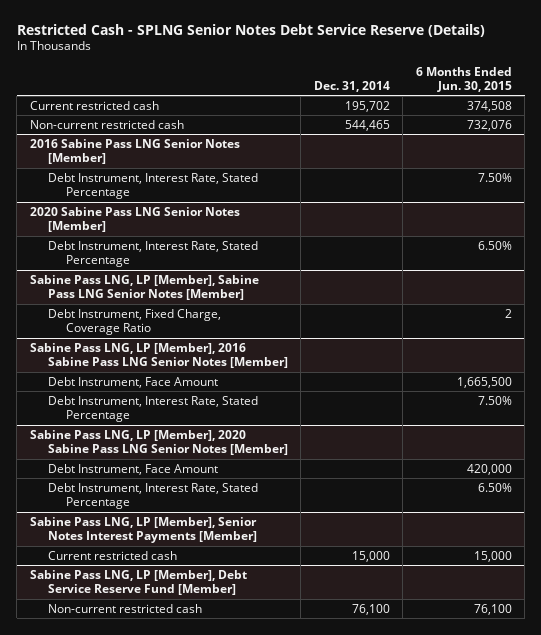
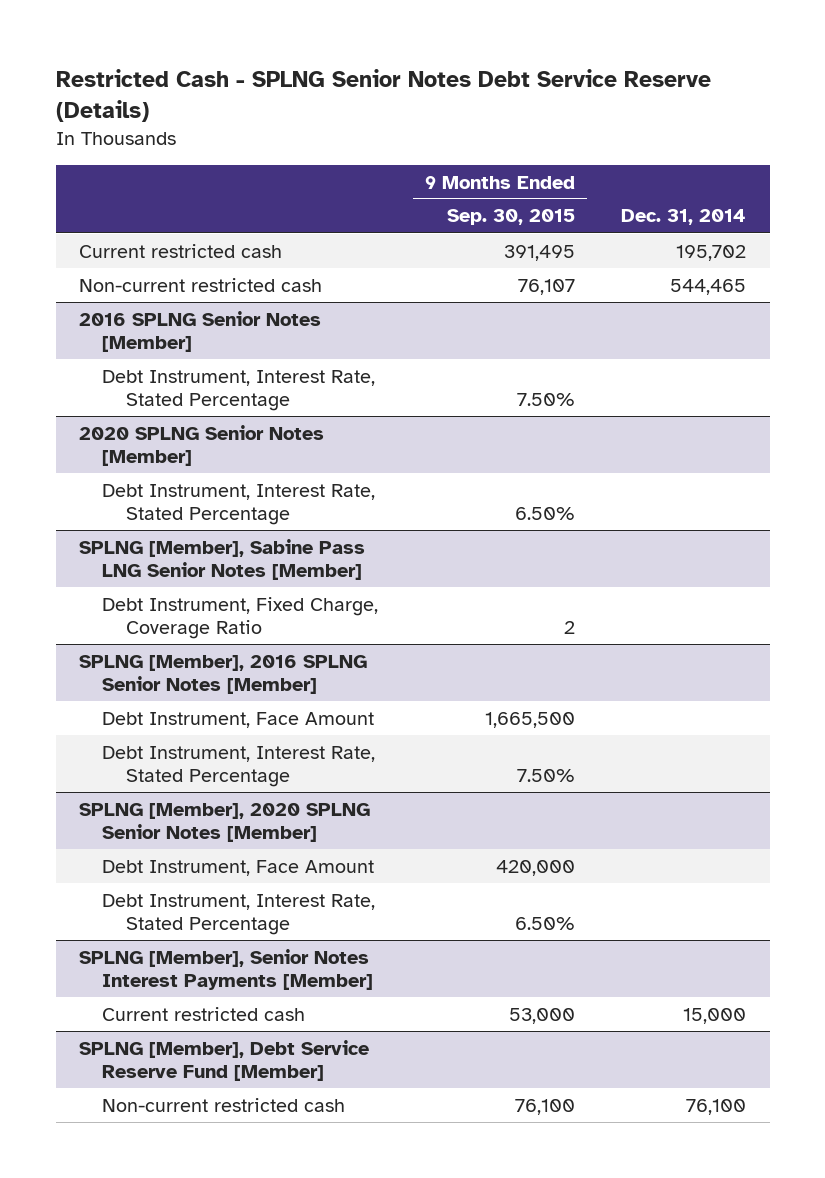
- | Dec. 31, 2014 | 6 Months Ended Jun. 30, 2015
+ | 9 Months Ended Sep. 30, 2015 | Dec. 31, 2014
- 2016 Sabine Pass LNG Senior Notes [Member]
+ 2016 SPLNG Senior Notes [Member]
- 2020 Sabine Pass LNG Senior Notes [Member]
+ 2020 SPLNG Senior Notes [Member]
- Sabine Pass LNG, LP [Member], Sabine Pass LNG Senior Notes [Member]
+ SPLNG [Member], Sabine Pass LNG Senior Notes [Member]
- Sabine Pass LNG, LP [Member], 2016 Sabine Pass LNG Senior Notes [Member]
- Debt Instrument, Face Amount | | 1,665,500
- Debt Instrument, Interest Rate, Stated Percentage | | 7.50%
- Sabine Pass LNG, LP [Member], 2020 Sabine Pass LNG Senior Notes [Member]
- Debt Instrument, Face Amount | | 420,000
- Debt Instrument, Interest Rate, Stated Percentage | | 6.50%
- Sabine Pass LNG, LP [Member], Senior Notes Interest Payments [Member]
+ SPLNG [Member], 2016 SPLNG Senior Notes [Member]
+ Debt Instrument, Face Amount | 1,665,500 |
+ Debt Instrument, Interest Rate, Stated Percentage | 7.50% |
+ SPLNG [Member], 2020 SPLNG Senior Notes [Member]
+ Debt Instrument, Face Amount | 420,000 |
+ Debt Instrument, Interest Rate, Stated Percentage | 6.50% |
+ SPLNG [Member], Senior Notes Interest Payments [Member]
- Sabine Pass LNG, LP [Member], Debt Service Reserve Fund [Member]
+ SPLNG [Member], Debt Service Reserve Fund [Member]

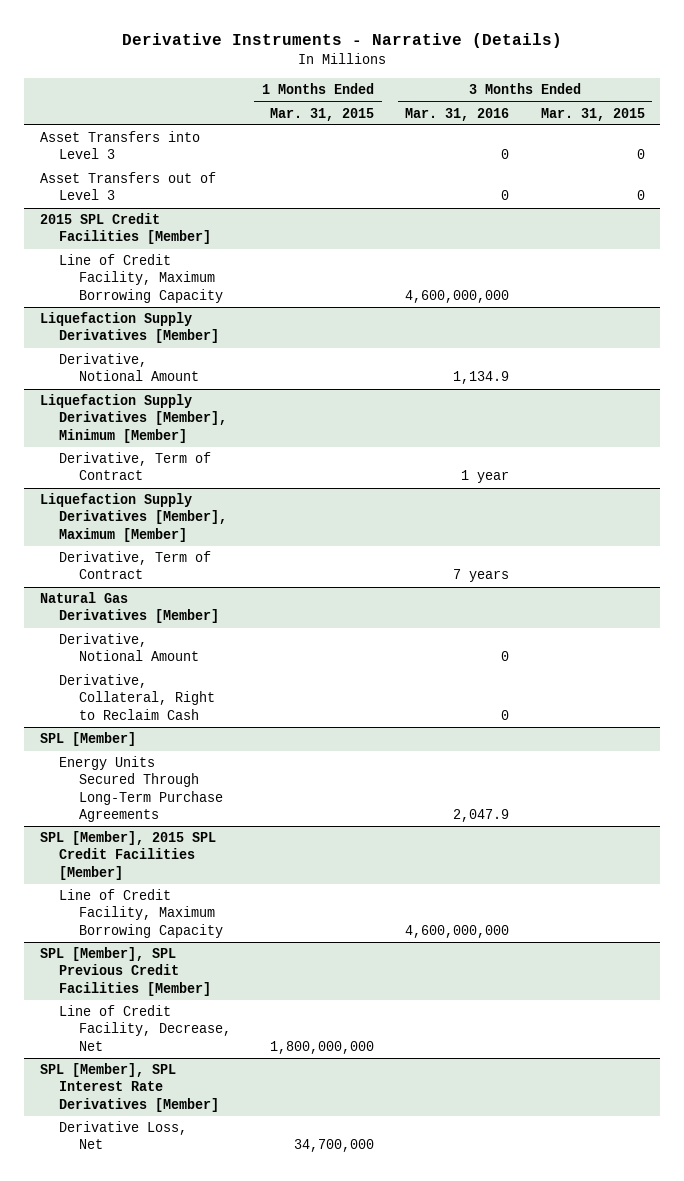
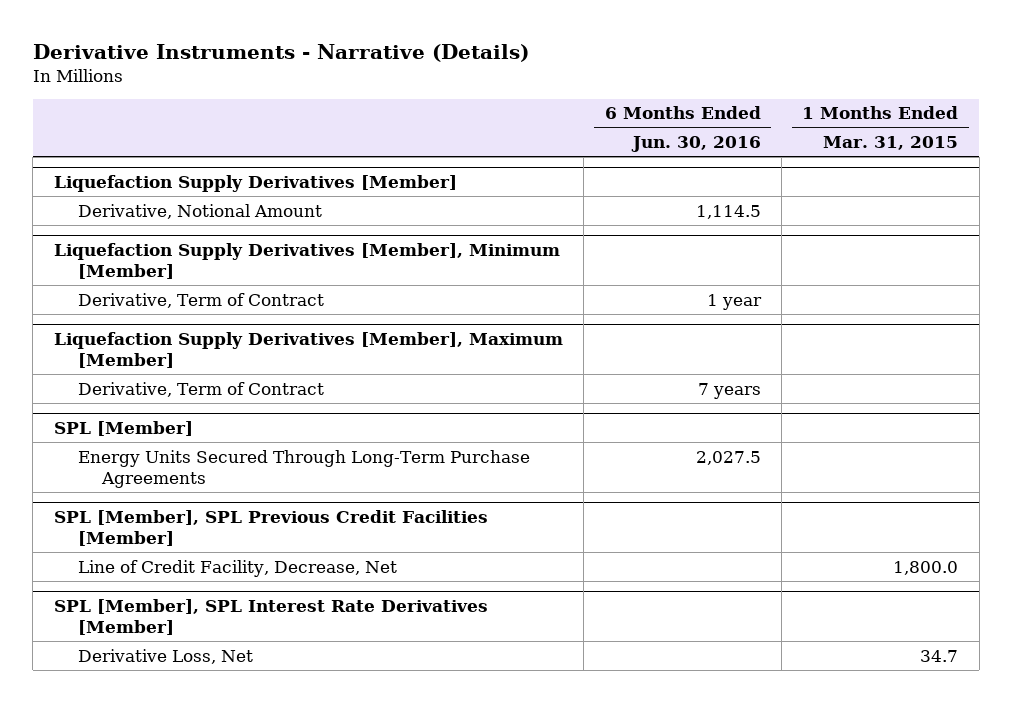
- | 1 Months Ended Mar. 31, 2015 | 3 Months Ended Mar. 31, 2016 | 3 Months Ended Mar. 31, 2015
+ | 6 Months Ended Jun. 30, 2016 | 1 Months Ended Mar. 31, 2015
- Asset Transfers into Level 3 | | 0 | 0
- Asset Transfers out of Level 3 | | 0 | 0
- 2015 SPL Credit Facilities [Member]
- Line of Credit Facility, Maximum Borrowing Capacity | | 4,600,000,000 |
- Natural Gas Derivatives [Member]
- Derivative, Notional Amount | | 0 |
- Derivative, Collateral, Right to Reclaim Cash | | 0 |
- SPL [Member], 2015 SPL Credit Facilities [Member]
- Line of Credit Facility, Maximum Borrowing Capacity | | 4,600,000,000 |
@ SPL [Member], SPL Previous Credit Facilities [Member]
- Line of Credit Facility, Decrease, Net | 1,800,000,000 | |
+ Line of Credit Facility, Decrease, Net | | 1,800.0
@ SPL [Member], SPL Interest Rate Derivatives [Member]
- Derivative Loss, Net | 34,700,000 | |
+ Derivative Loss, Net | | 34.7

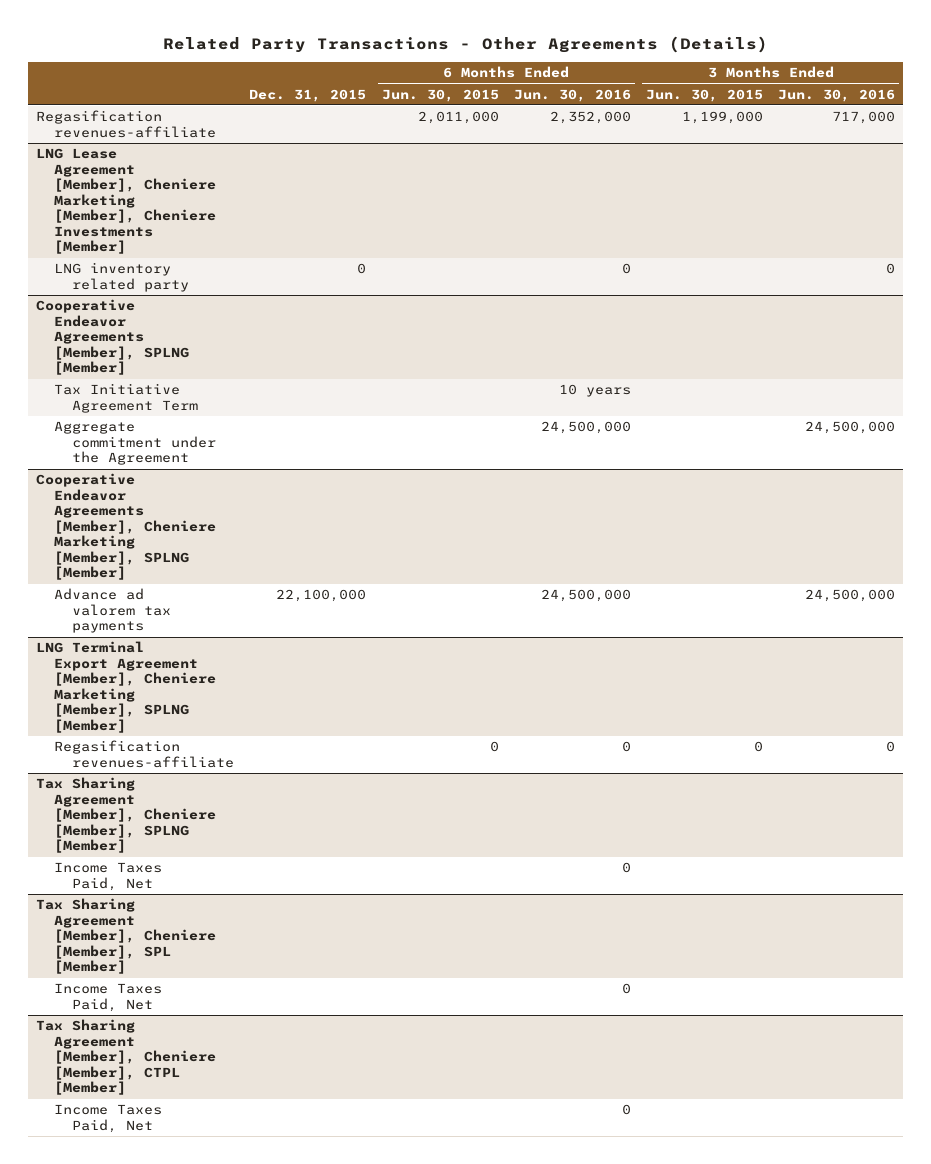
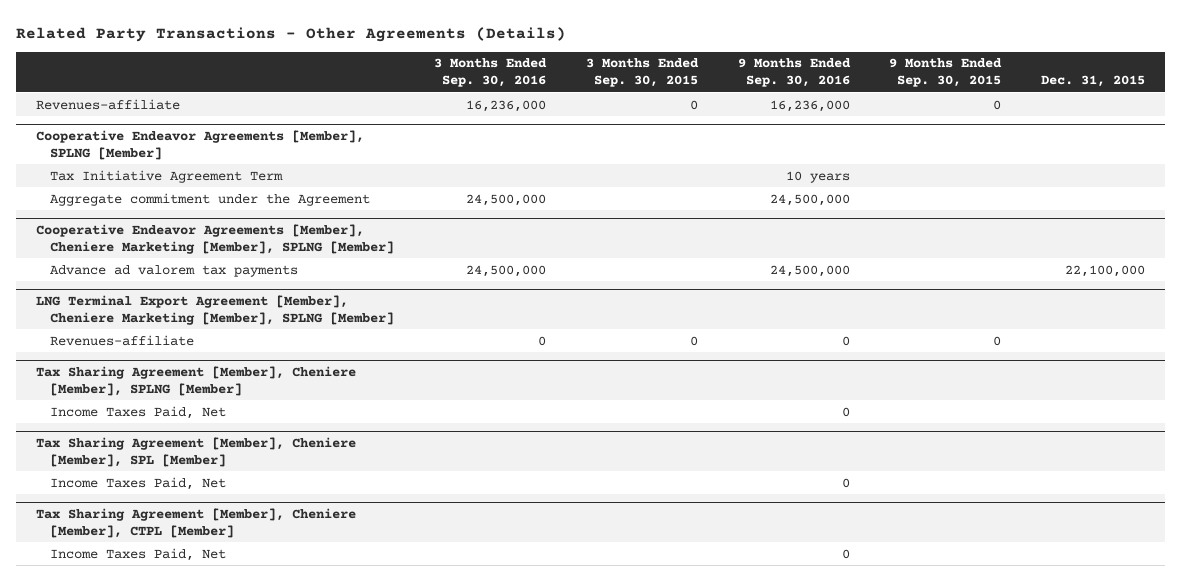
- | Dec. 31, 2015 | 6 Months Ended Jun. 30, 2015 | 6 Months Ended Jun. 30, 2016 | 3 Months Ended Jun. 30, 2015 | 3 Months Ended Jun. 30, 2016
+ | 3 Months Ended Sep. 30, 2016 | 3 Months Ended Sep. 30, 2015 | 9 Months Ended Sep. 30, 2016 | 9 Months Ended Sep. 30, 2015 | Dec. 31, 2015
- Regasification revenues-affiliate | | 2,011,000 | 2,352,000 | 1,199,000 | 717,000
- LNG Lease Agreement [Member], Cheniere Marketing [Member], Cheniere Investments [Member]
- LNG inventory related party | 0 | | 0 | | 0
+ Revenues-affiliate | 16,236,000 | 0 | 16,236,000 | 0 |
@ LNG Terminal Export Agreement [Member], Cheniere Marketing [Member], SPLNG [Member]
- Regasification revenues-affiliate | | 0 | 0 | 0 | 0
+ Revenues-affiliate | 0 | 0 | 0 | 0 |

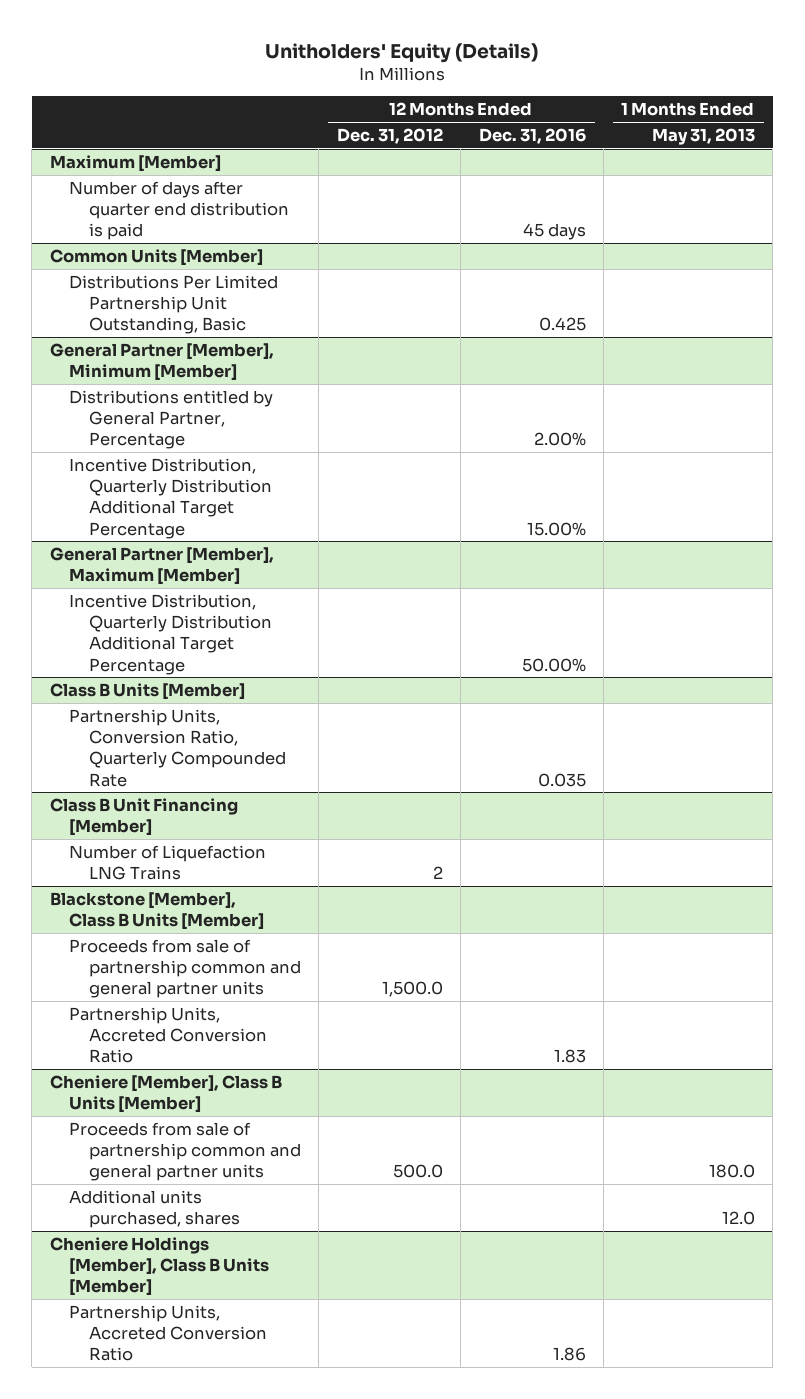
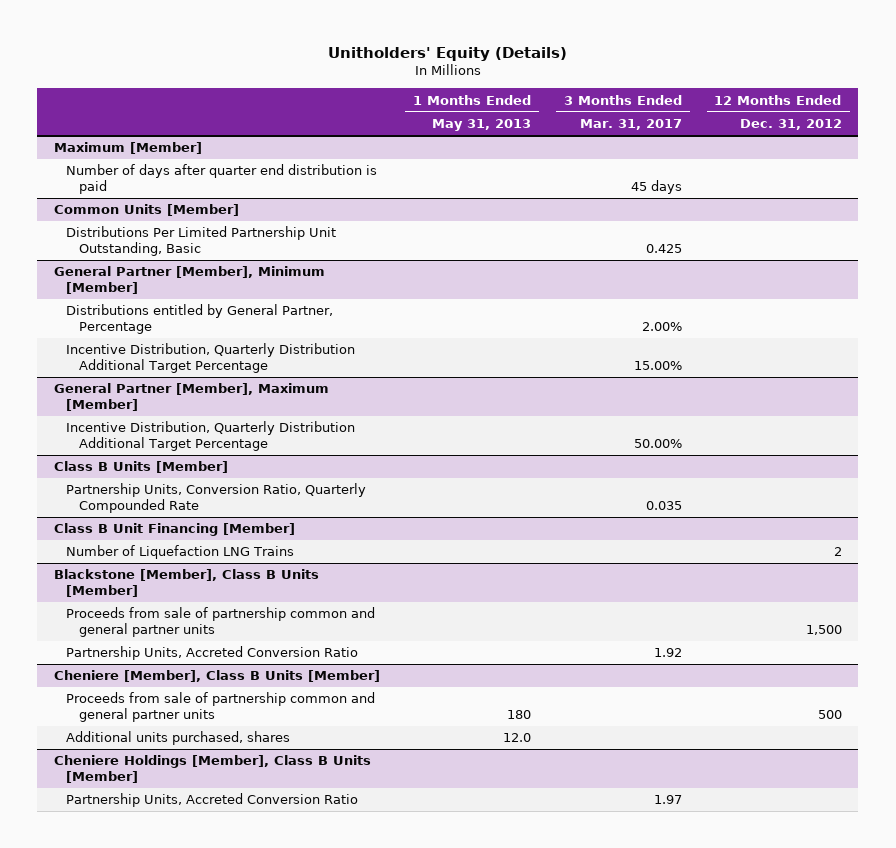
- | 12 Months Ended Dec. 31, 2012 | 12 Months Ended Dec. 31, 2016 | 1 Months Ended May 31, 2013
+ | 1 Months Ended May 31, 2013 | 3 Months Ended Mar. 31, 2017 | 12 Months Ended Dec. 31, 2012
@ Blackstone [Member], Class B Units [Member]
- Proceeds from sale of partnership common and general partner units | 1,500.0 | |
+ Proceeds from sale of partnership common and general partner units | | | 1,500
@ Cheniere [Member], Class B Units [Member]
- Proceeds from sale of partnership common and general partner units | 500.0 | | 180.0
+ Proceeds from sale of partnership common and general partner units | 180 | | 500

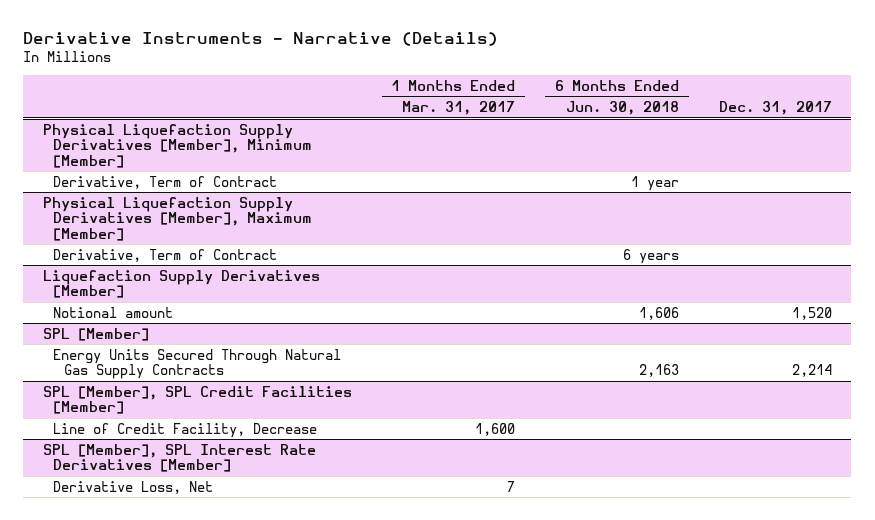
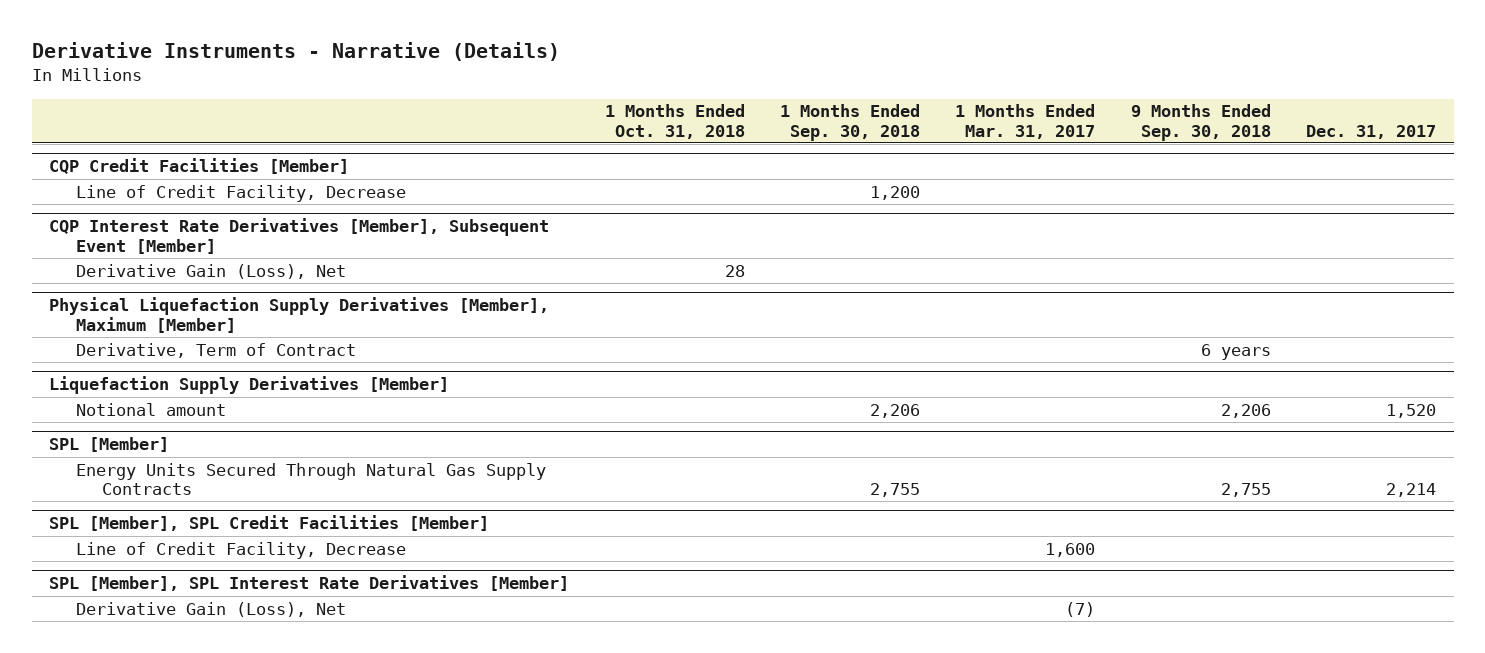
- | 1 Months Ended Mar. 31, 2017 | 6 Months Ended Jun. 30, 2018 | Dec. 31, 2017
+ | 1 Months Ended Oct. 31, 2018 | 1 Months Ended Sep. 30, 2018 | 1 Months Ended Mar. 31, 2017 | 9 Months Ended Sep. 30, 2018 | Dec. 31, 2017
- Physical Liquefaction Supply Derivatives [Member], Minimum [Member]
- Derivative, Term of Contract | | 1 year |
+ CQP Credit Facilities [Member]
+ Line of Credit Facility, Decrease | | 1,200 | | |
+ CQP Interest Rate Derivatives [Member], Subsequent Event [Member]
+ Derivative Gain (Loss), Net | 28 | | | |
@ SPL [Member], SPL Interest Rate Derivatives [Member]
- Derivative Loss, Net | 7 | |
+ Derivative Gain (Loss), Net | | | (7) | |

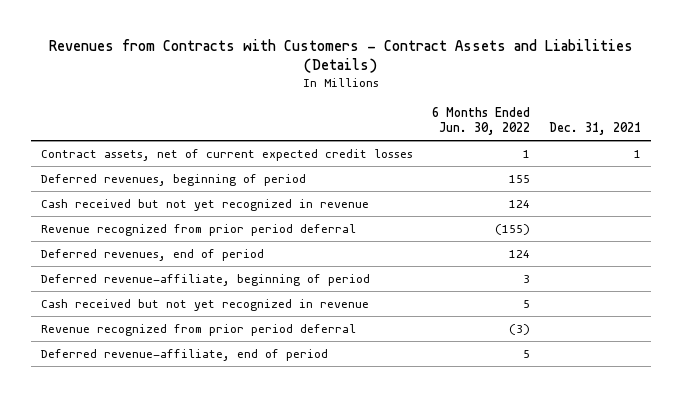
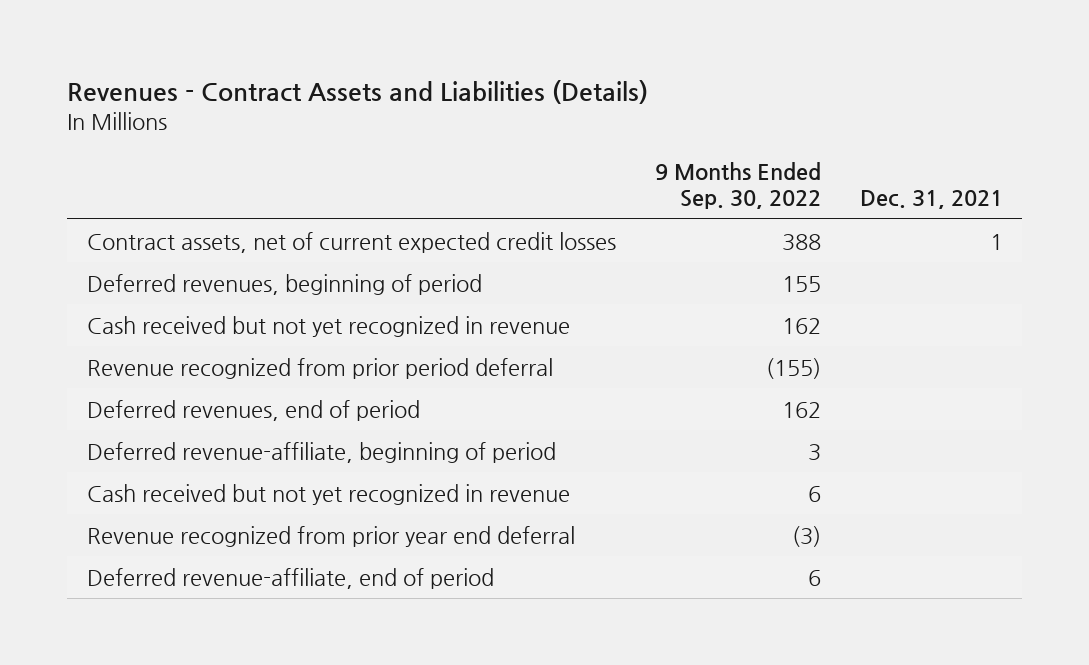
- Revenues from Contracts with Customers - Contract Assets and Liabilities (Details)
+ Revenues - Contract Assets and Liabilities (Details)
- | 6 Months Ended Jun. 30, 2022 | Dec. 31, 2021
+ | 9 Months Ended Sep. 30, 2022 | Dec. 31, 2021
- Revenue recognized from prior period deferral | (3) |
+ Revenue recognized from prior year end deferral | (3) |

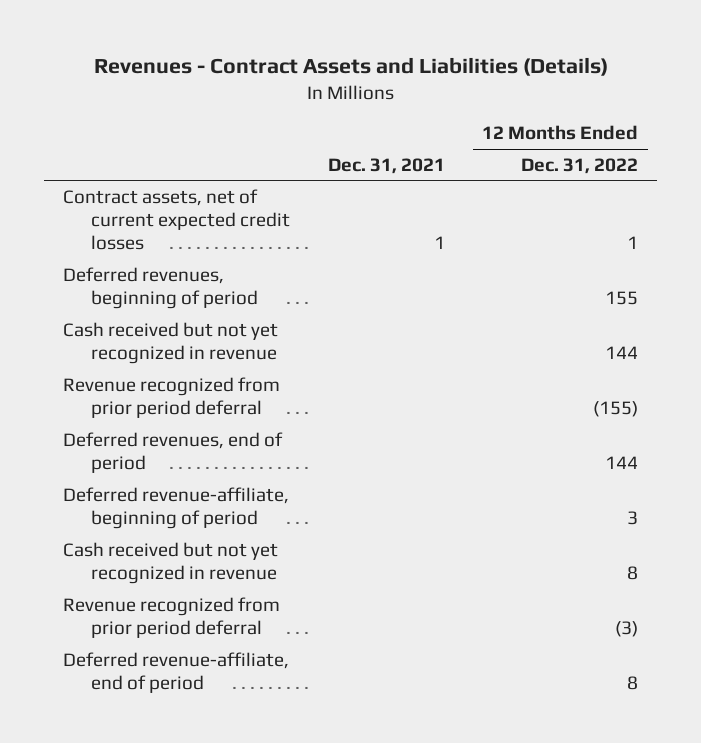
- | 9 Months Ended Sep. 30, 2022 | Dec. 31, 2021
+ | Dec. 31, 2021 | 12 Months Ended Dec. 31, 2022
- Revenue recognized from prior year end deferral | (3) |
+ Revenue recognized from prior period deferral | | (3)

